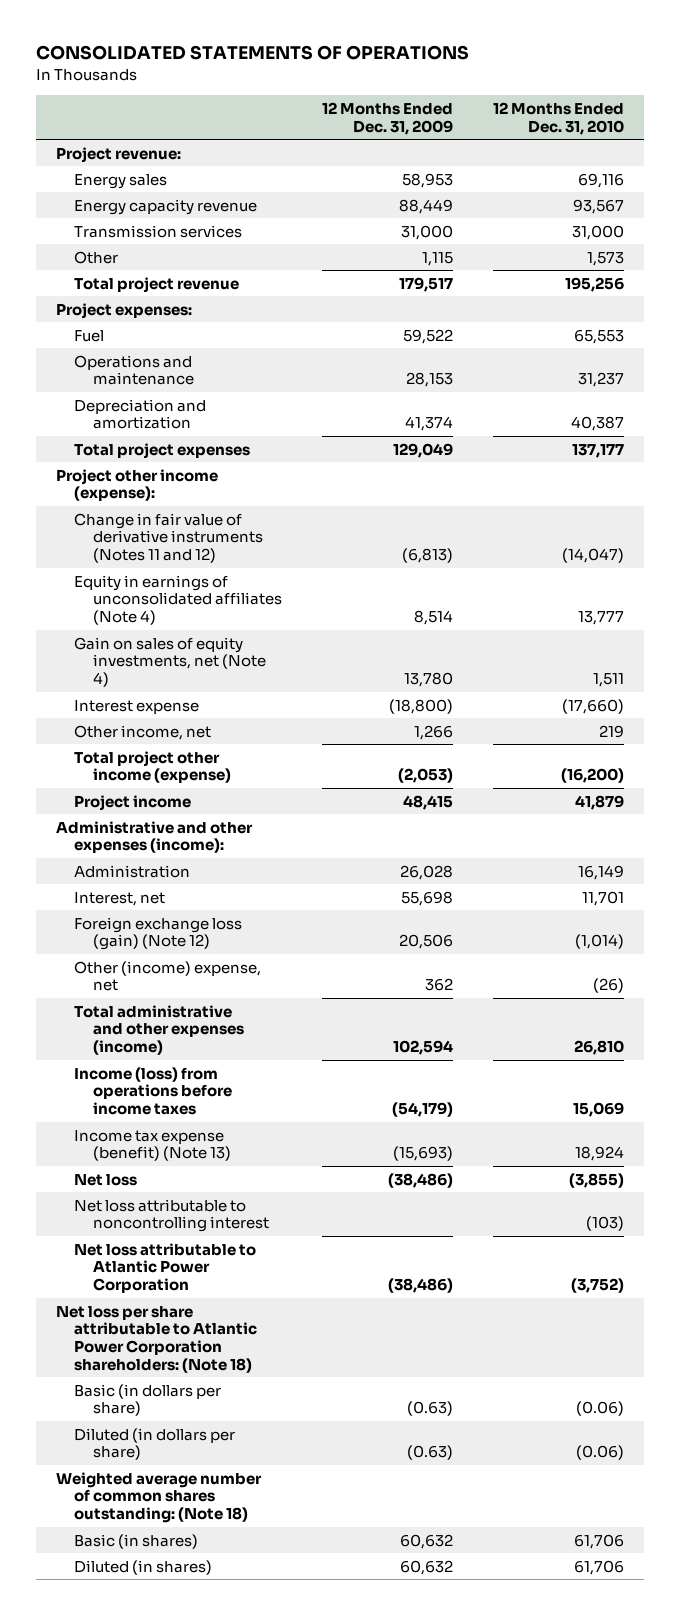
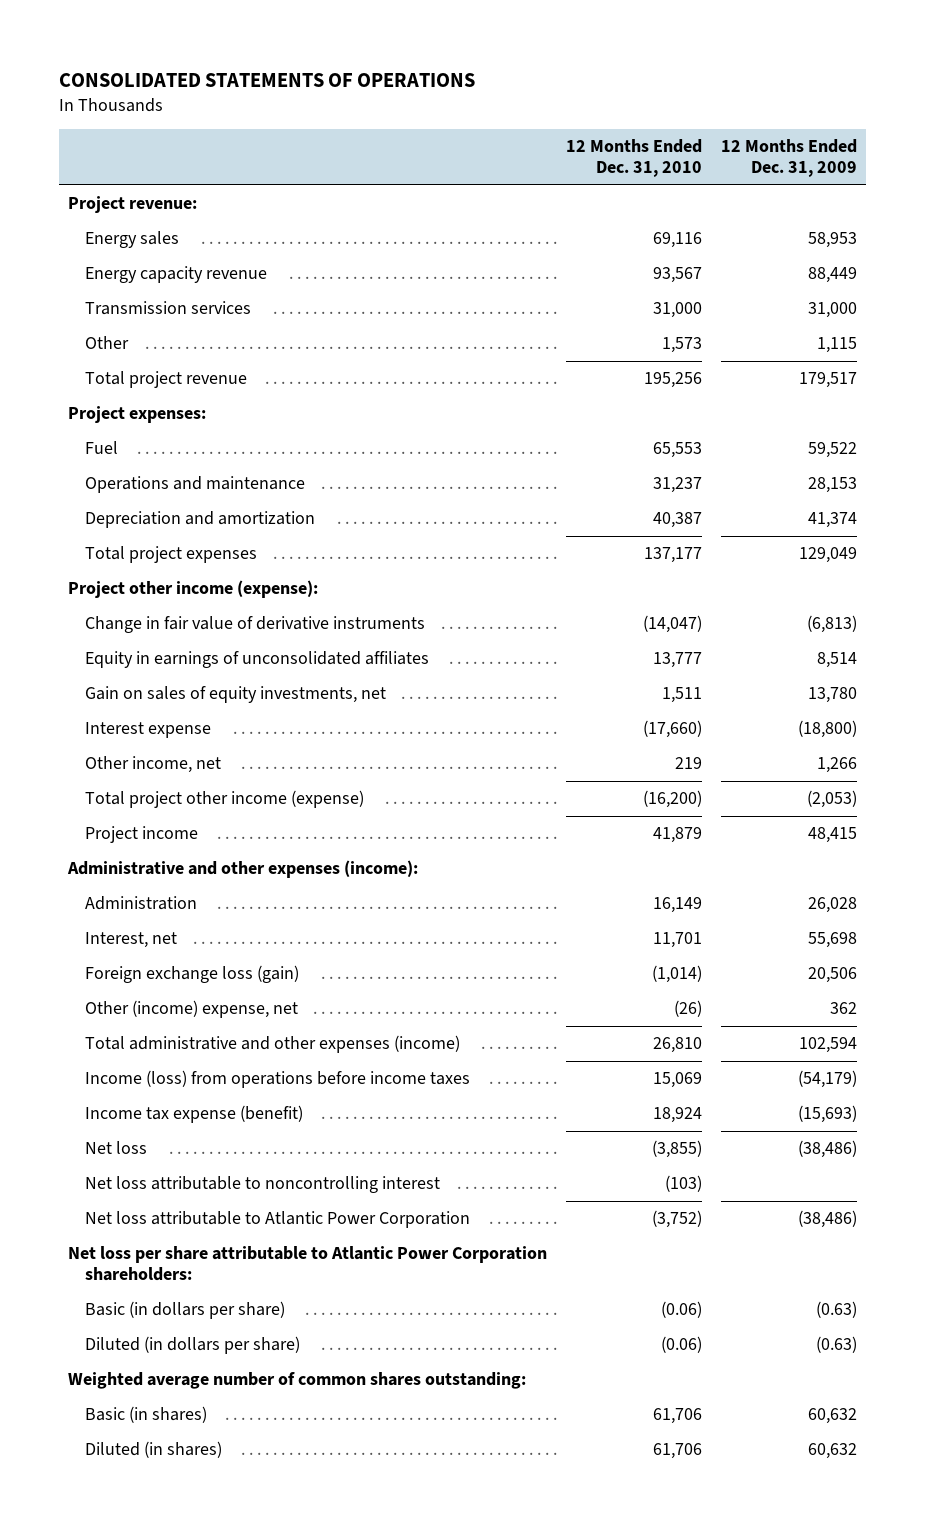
- | 12 Months Ended Dec. 31, 2009 | 12 Months Ended Dec. 31, 2010
+ | 12 Months Ended Dec. 31, 2010 | 12 Months Ended Dec. 31, 2009
- Change in fair value of derivative instruments (Notes 11 and 12) | (6,813) | (14,047)
- Equity in earnings of unconsolidated affiliates (Note 4) | 8,514 | 13,777
- Gain on sales of equity investments, net (Note 4) | 13,780 | 1,511
+ Change in fair value of derivative instruments | (14,047) | (6,813)
+ Equity in earnings of unconsolidated affiliates | 13,777 | 8,514
+ Gain on sales of equity investments, net | 1,511 | 13,780
- Foreign exchange loss (gain) (Note 12) | 20,506 | (1,014)
+ Foreign exchange loss (gain) | (1,014) | 20,506
- Income tax expense (benefit) (Note 13) | (15,693) | 18,924
+ Income tax expense (benefit) | 18,924 | (15,693)
- Net loss per share attributable to Atlantic Power Corporation shareholders: (Note 18)
+ Net loss per share attributable to Atlantic Power Corporation shareholders:
- Weighted average number of common shares outstanding: (Note 18)
+ Weighted average number of common shares outstanding:

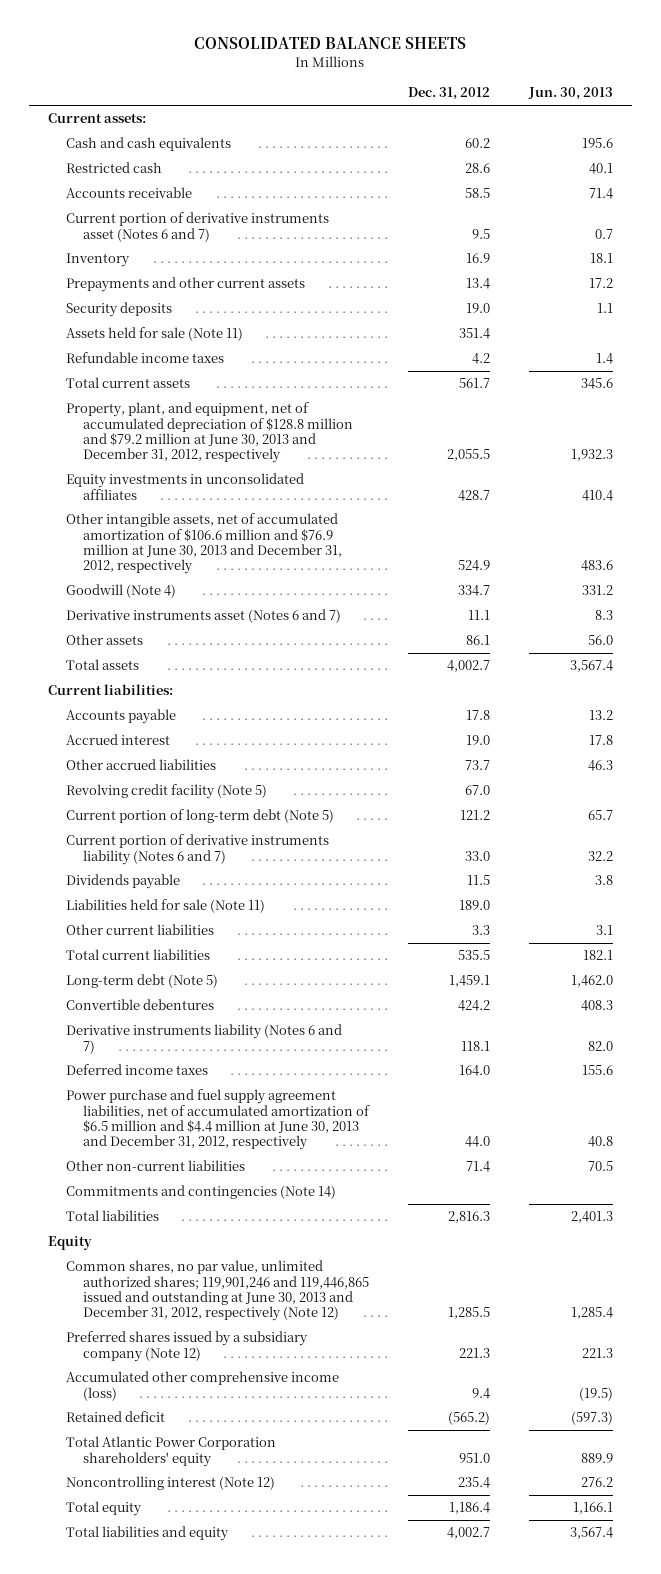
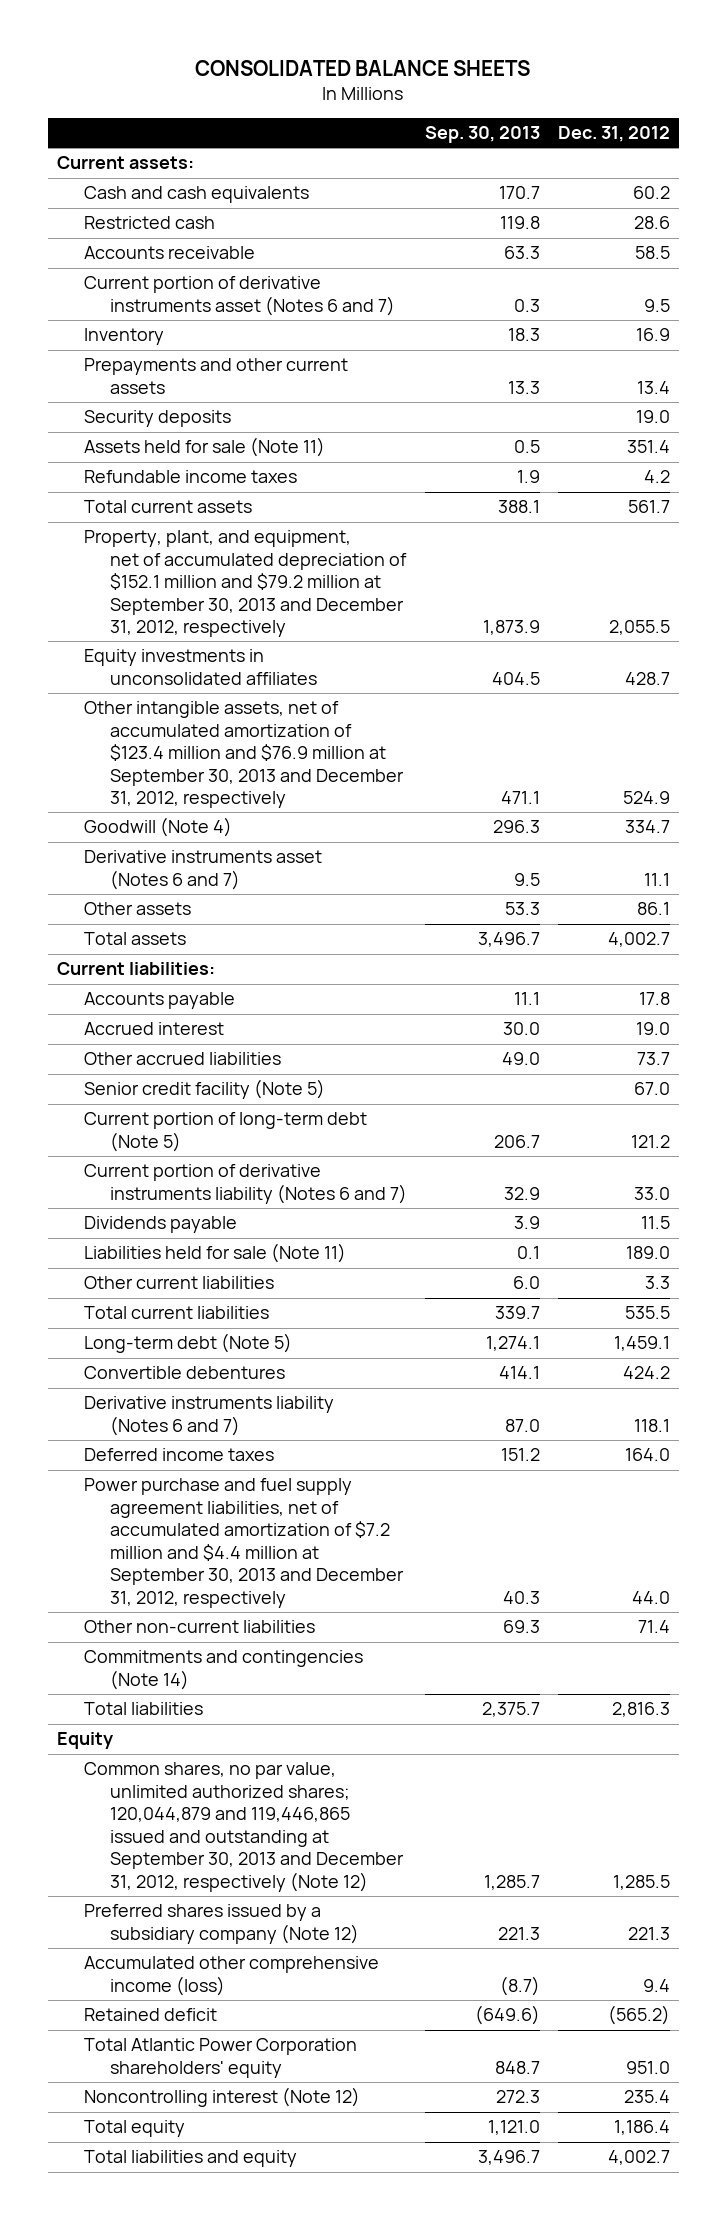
- | Dec. 31, 2012 | Jun. 30, 2013
+ | Sep. 30, 2013 | Dec. 31, 2012
- Property, plant, and equipment, net of accumulated depreciation of $128.8 million and $79.2 million at June 30, 2013 and December 31, 2012, respectively | 2,055.5 | 1,932.3
+ Property, plant, and equipment, net of accumulated depreciation of $152.1 million and $79.2 million at September 30, 2013 and December 31, 2012, respectively | 1,873.9 | 2,055.5
- Other intangible assets, net of accumulated amortization of $106.6 million and $76.9 million at June 30, 2013 and December 31, 2012, respectively | 524.9 | 483.6
+ Other intangible assets, net of accumulated amortization of $123.4 million and $76.9 million at September 30, 2013 and December 31, 2012, respectively | 471.1 | 524.9
- Revolving credit facility (Note 5) | 67.0 |
+ Senior credit facility (Note 5) | | 67.0
- Power purchase and fuel supply agreement liabilities, net of accumulated amortization of $6.5 million and $4.4 million at June 30, 2013 and December 31, 2012, respectively | 44.0 | 40.8
+ Power purchase and fuel supply agreement liabilities, net of accumulated amortization of $7.2 million and $4.4 million at September 30, 2013 and December 31, 2012, respectively | 40.3 | 44.0
- Common shares, no par value, unlimited authorized shares; 119,901,246 and 119,446,865 issued and outstanding at June 30, 2013 and December 31, 2012, respectively (Note 12) | 1,285.5 | 1,285.4
+ Common shares, no par value, unlimited authorized shares; 120,044,879 and 119,446,865 issued and outstanding at September 30, 2013 and December 31, 2012, respectively (Note 12) | 1,285.7 | 1,285.5

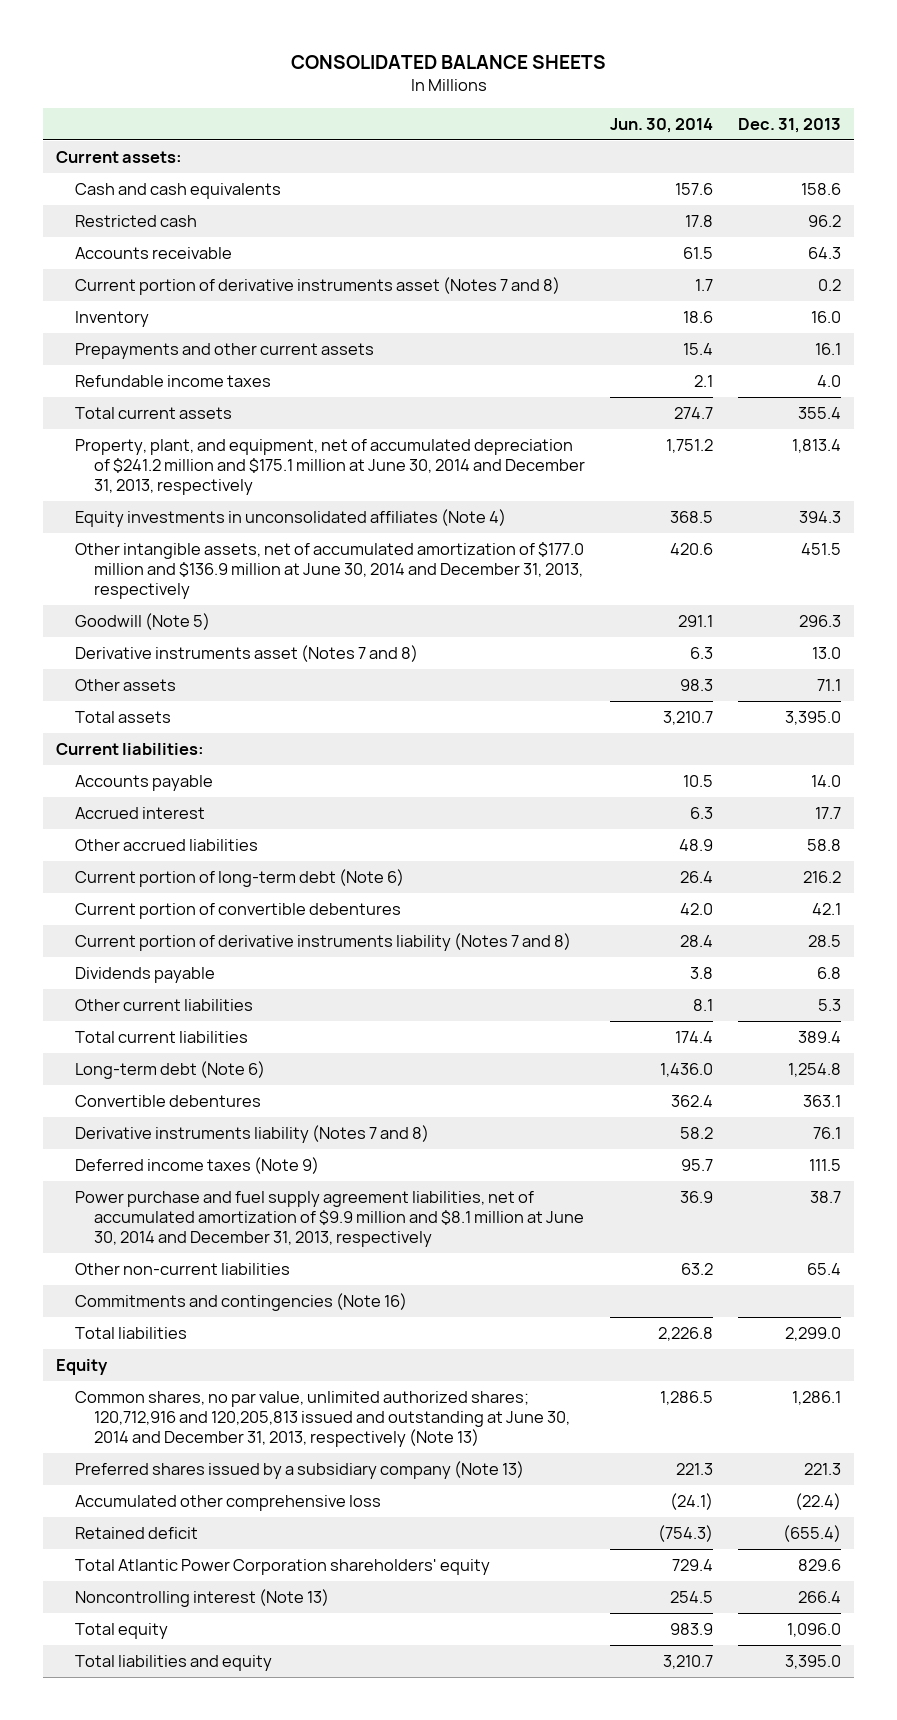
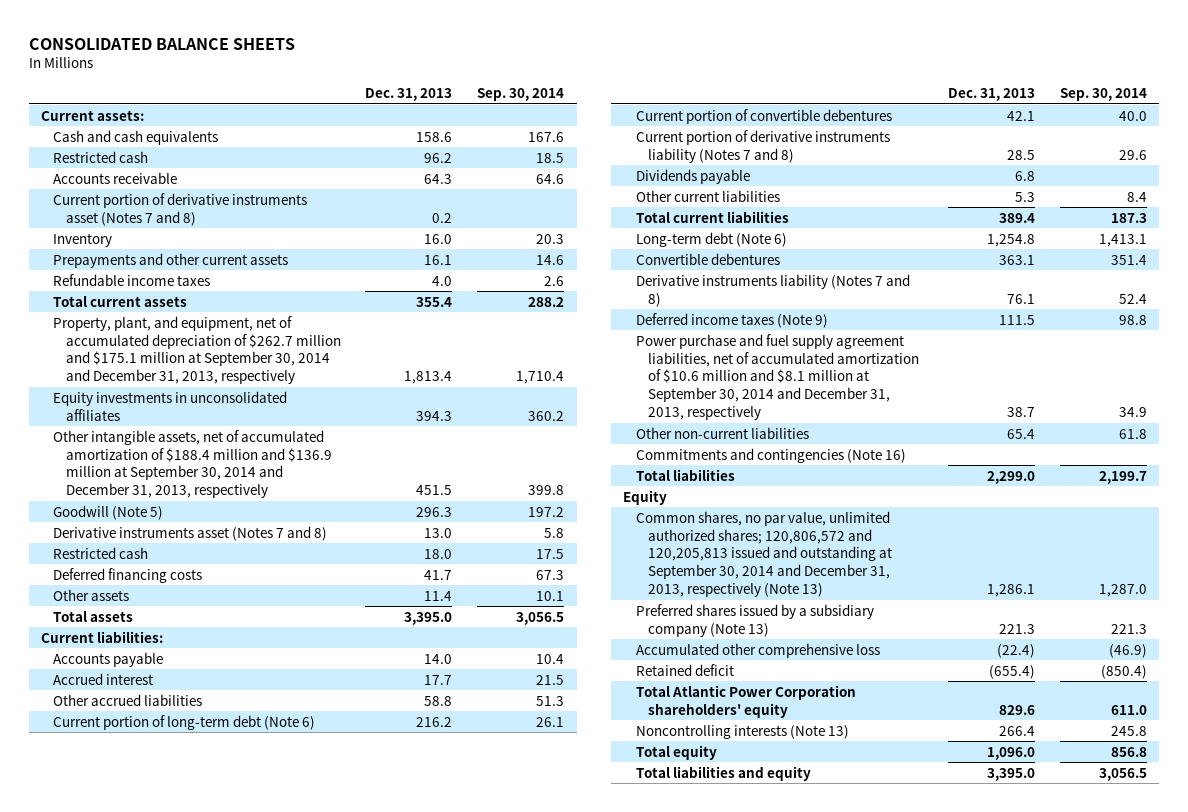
- | Jun. 30, 2014 | Dec. 31, 2013
+ | Dec. 31, 2013 | Sep. 30, 2014
- Property, plant, and equipment, net of accumulated depreciation of $241.2 million and $175.1 million at June 30, 2014 and December 31, 2013, respectively | 1,751.2 | 1,813.4
- Equity investments in unconsolidated affiliates (Note 4) | 368.5 | 394.3
- Other intangible assets, net of accumulated amortization of $177.0 million and $136.9 million at June 30, 2014 and December 31, 2013, respectively | 420.6 | 451.5
+ Property, plant, and equipment, net of accumulated depreciation of $262.7 million and $175.1 million at September 30, 2014 and December 31, 2013, respectively | 1,813.4 | 1,710.4
+ Equity investments in unconsolidated affiliates | 394.3 | 360.2
+ Other intangible assets, net of accumulated amortization of $188.4 million and $136.9 million at September 30, 2014 and December 31, 2013, respectively | 451.5 | 399.8
- Other assets | 98.3 | 71.1
+ Restricted cash | 18.0 | 17.5
+ Deferred financing costs | 41.7 | 67.3
+ Other assets | 11.4 | 10.1
- Power purchase and fuel supply agreement liabilities, net of accumulated amortization of $9.9 million and $8.1 million at June 30, 2014 and December 31, 2013, respectively | 36.9 | 38.7
+ Power purchase and fuel supply agreement liabilities, net of accumulated amortization of $10.6 million and $8.1 million at September 30, 2014 and December 31, 2013, respectively | 38.7 | 34.9
- Common shares, no par value, unlimited authorized shares; 120,712,916 and 120,205,813 issued and outstanding at June 30, 2014 and December 31, 2013, respectively (Note 13) | 1,286.5 | 1,286.1
+ Common shares, no par value, unlimited authorized shares; 120,806,572 and 120,205,813 issued and outstanding at September 30, 2014 and December 31, 2013, respectively (Note 13) | 1,286.1 | 1,287.0
- Noncontrolling interest (Note 13) | 254.5 | 266.4
+ Noncontrolling interests (Note 13) | 266.4 | 245.8

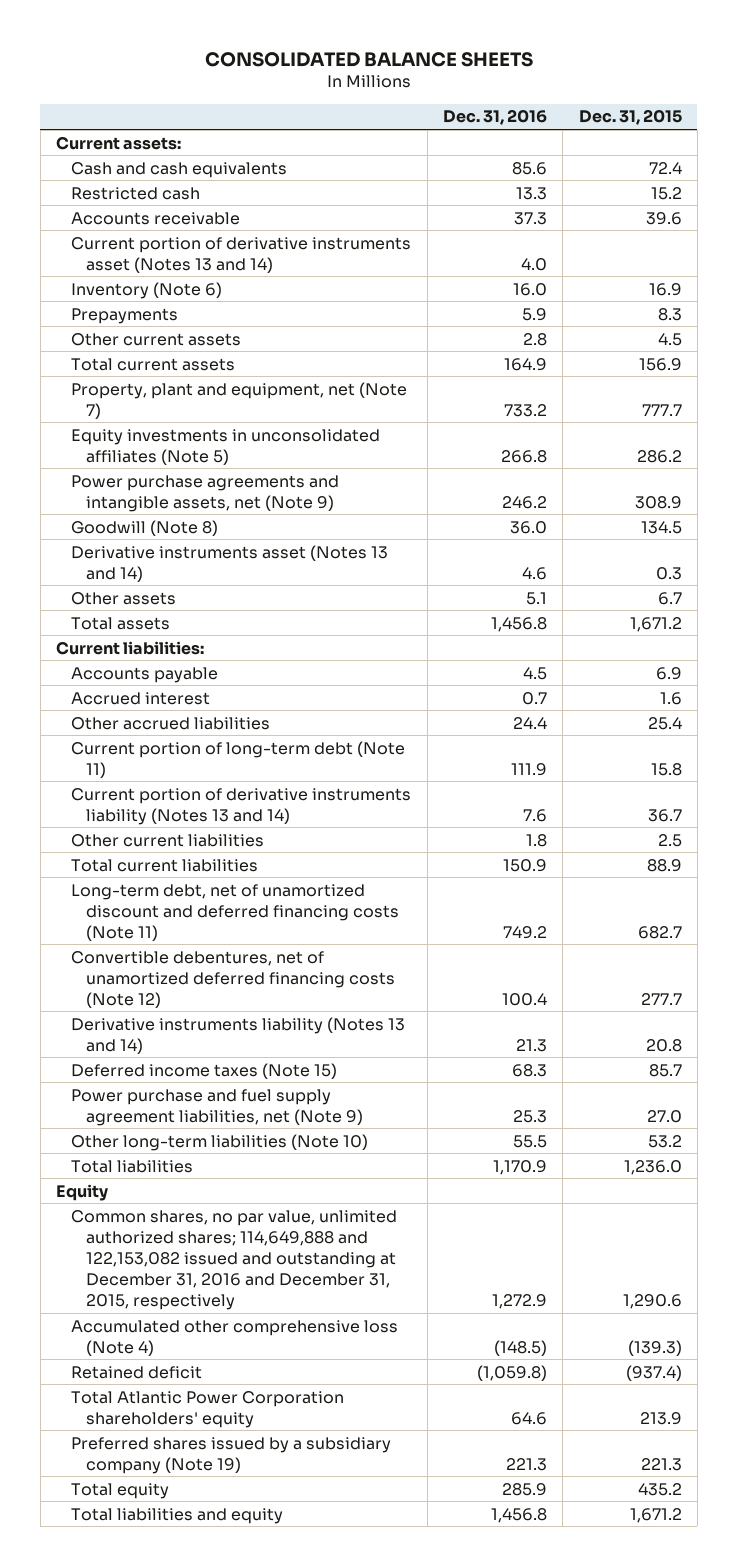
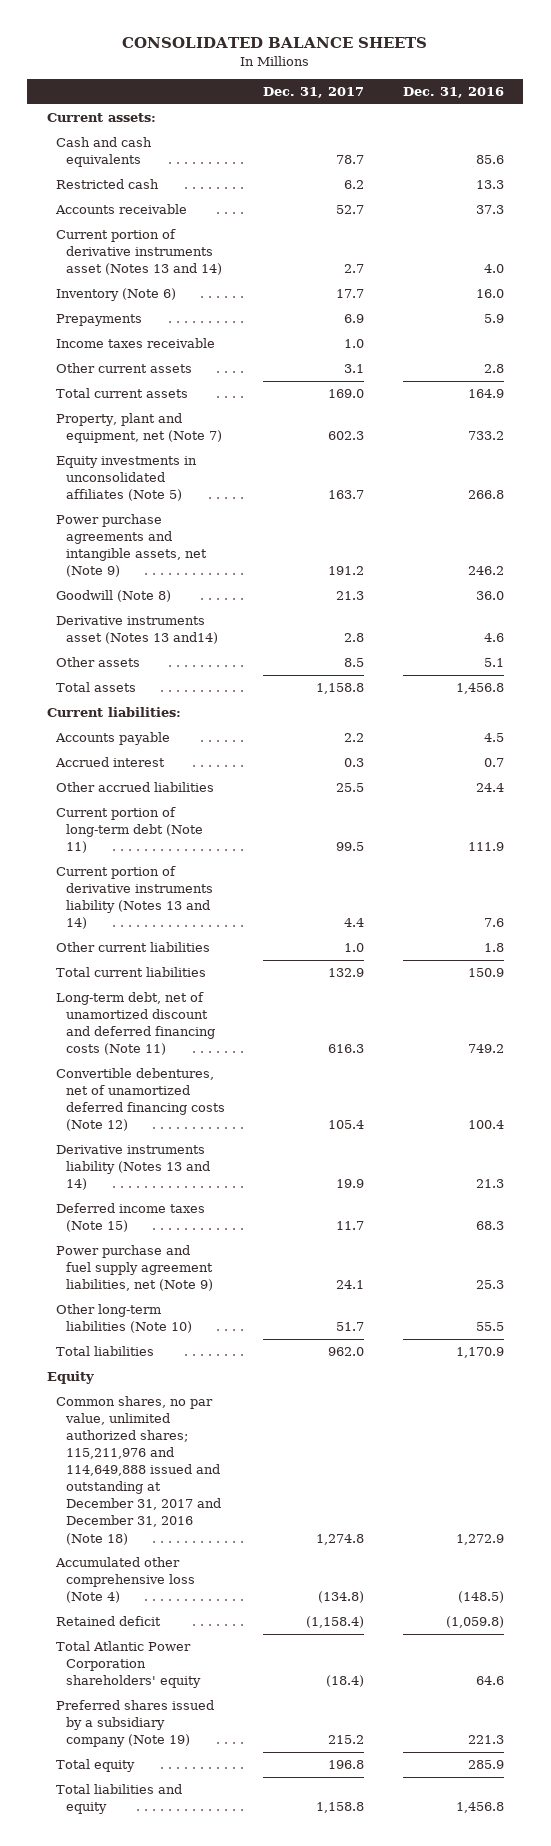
- | Dec. 31, 2016 | Dec. 31, 2015
+ | Dec. 31, 2017 | Dec. 31, 2016
+ Income taxes receivable | 1.0 |
- Derivative instruments asset (Notes 13 and 14) | 4.6 | 0.3
+ Derivative instruments asset (Notes 13 and14) | 2.8 | 4.6
- Common shares, no par value, unlimited authorized shares; 114,649,888 and 122,153,082 issued and outstanding at December 31, 2016 and December 31, 2015, respectively | 1,272.9 | 1,290.6
+ Common shares, no par value, unlimited authorized shares; 115,211,976 and 114,649,888 issued and outstanding at December 31, 2017 and December 31, 2016 (Note 18) | 1,274.8 | 1,272.9

